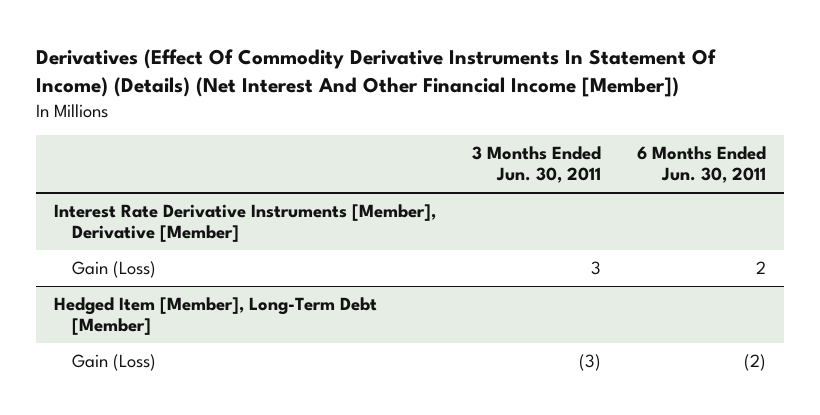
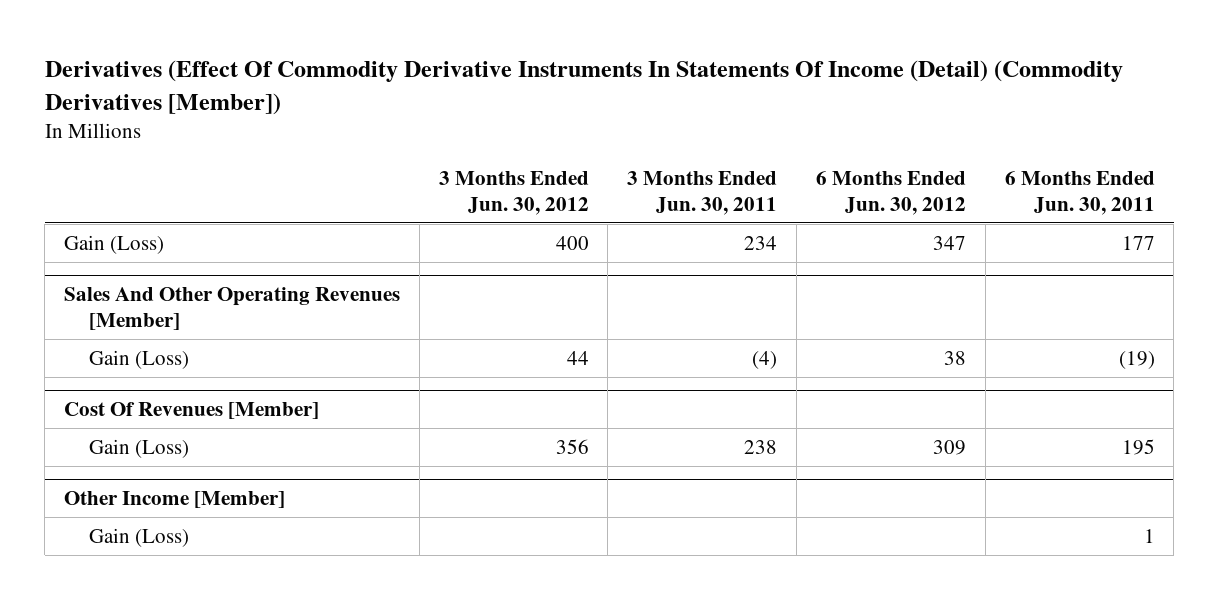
- Derivatives (Effect Of Commodity Derivative Instruments In Statement Of Income) (Details) (Net Interest And Other Financial Income [Member])
+ Derivatives (Effect Of Commodity Derivative Instruments In Statements Of Income (Detail) (Commodity Derivatives [Member])
- | 3 Months Ended Jun. 30, 2011 | 6 Months Ended Jun. 30, 2011
+ | 3 Months Ended Jun. 30, 2012 | 3 Months Ended Jun. 30, 2011 | 6 Months Ended Jun. 30, 2012 | 6 Months Ended Jun. 30, 2011
- Interest Rate Derivative Instruments [Member], Derivative [Member]
- Gain (Loss) | 3 | 2
- Hedged Item [Member], Long-Term Debt [Member]
- Gain (Loss) | (3) | (2)
+ Gain (Loss) | 400 | 234 | 347 | 177
+ Sales And Other Operating Revenues [Member]
+ Gain (Loss) | 44 | (4) | 38 | (19)
+ Cost Of Revenues [Member]
+ Gain (Loss) | 356 | 238 | 309 | 195
+ Other Income [Member]
+ Gain (Loss) | | | | 1

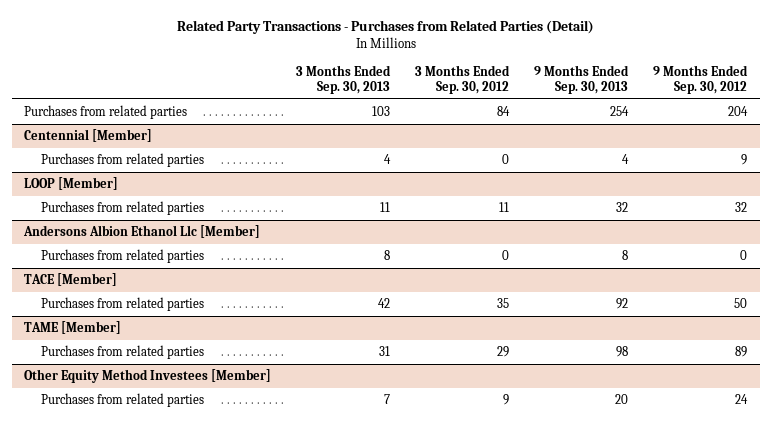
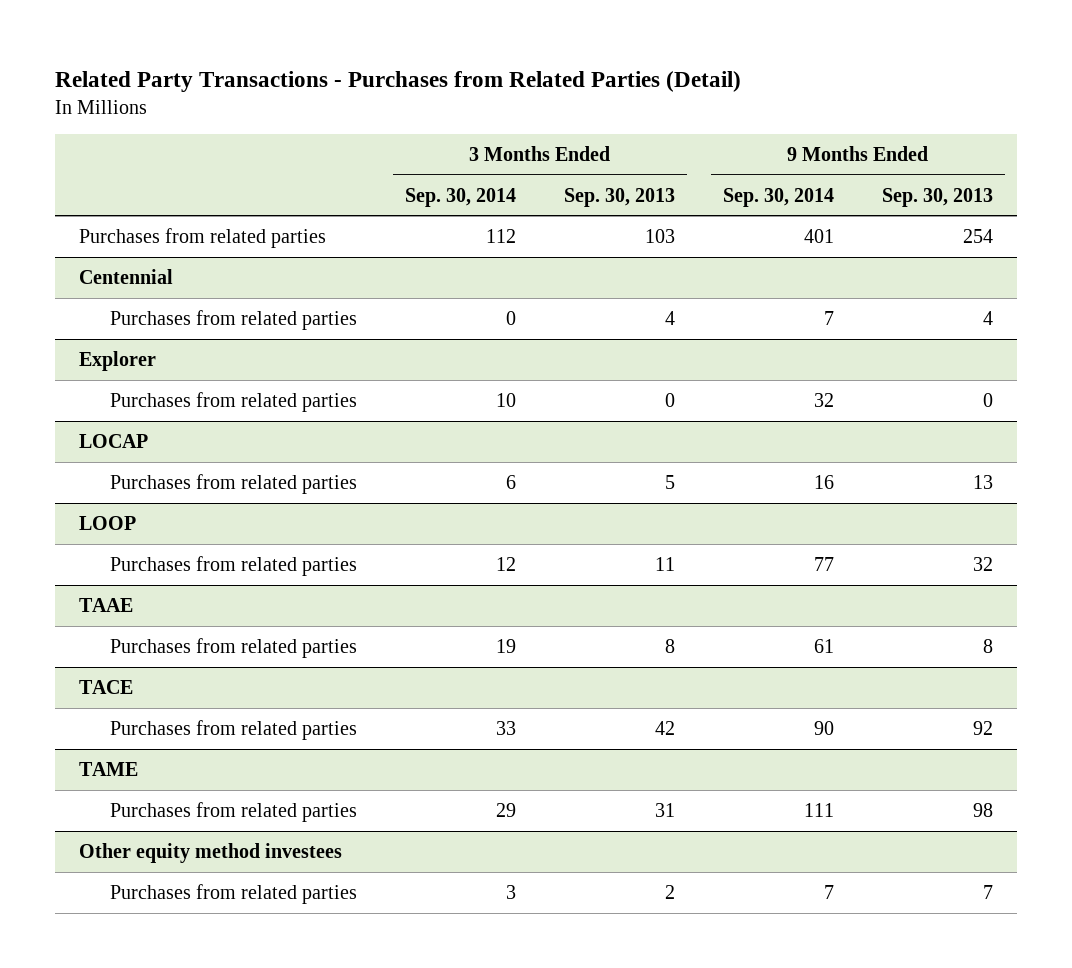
- | 3 Months Ended Sep. 30, 2013 | 3 Months Ended Sep. 30, 2012 | 9 Months Ended Sep. 30, 2013 | 9 Months Ended Sep. 30, 2012
+ | 3 Months Ended Sep. 30, 2014 | 3 Months Ended Sep. 30, 2013 | 9 Months Ended Sep. 30, 2014 | 9 Months Ended Sep. 30, 2013
- Centennial [Member]
+ Centennial
- LOOP [Member]
+ Explorer
+ Purchases from related parties | 10 | 0 | 32 | 0
+ LOCAP
+ Purchases from related parties | 6 | 5 | 16 | 13
+ LOOP
- Andersons Albion Ethanol Llc [Member]
+ TAAE
- TACE [Member]
+ TACE
- TAME [Member]
+ TAME
- Other Equity Method Investees [Member]
- Purchases from related parties | 7 | 9 | 20 | 24
+ Other equity method investees
+ Purchases from related parties | 3 | 2 | 7 | 7

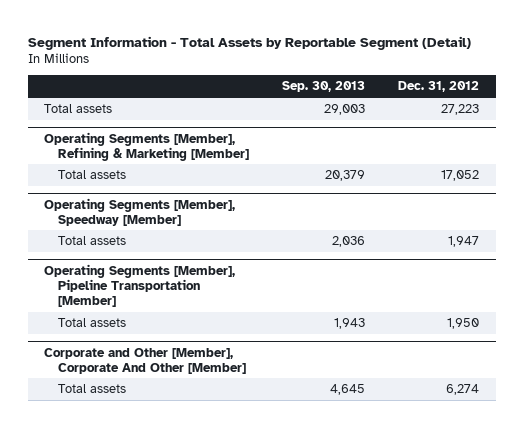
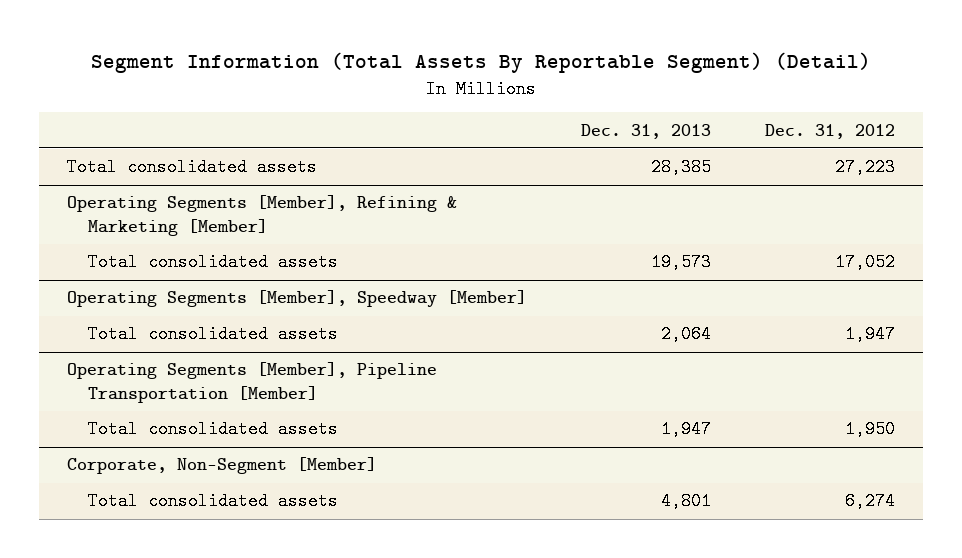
- Segment Information - Total Assets by Reportable Segment (Detail)
+ Segment Information (Total Assets By Reportable Segment) (Detail)
- | Sep. 30, 2013 | Dec. 31, 2012
+ | Dec. 31, 2013 | Dec. 31, 2012
- Total assets | 29,003 | 27,223
+ Total consolidated assets | 28,385 | 27,223
@ Operating Segments [Member], Refining & Marketing [Member]
- Total assets | 20,379 | 17,052
+ Total consolidated assets | 19,573 | 17,052
@ Operating Segments [Member], Speedway [Member]
- Total assets | 2,036 | 1,947
+ Total consolidated assets | 2,064 | 1,947
@ Operating Segments [Member], Pipeline Transportation [Member]
- Total assets | 1,943 | 1,950
- Corporate and Other [Member], Corporate And Other [Member]
- Total assets | 4,645 | 6,274
@ Operating Segments [Member], Pipeline Transportation [Member]
+ Total consolidated assets | 1,947 | 1,950
+ Corporate, Non-Segment [Member]
+ Total consolidated assets | 4,801 | 6,274

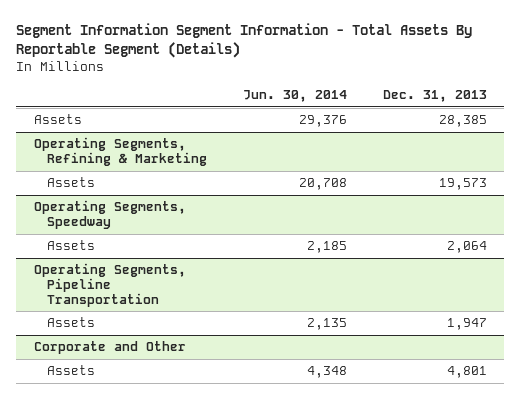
- Segment Information (Total Assets By Reportable Segment) (Detail)
+ Segment Information Segment Information - Total Assets By Reportable Segment (Details)
- | Dec. 31, 2013 | Dec. 31, 2012
+ | Jun. 30, 2014 | Dec. 31, 2013
- Total consolidated assets | 28,385 | 27,223
- Operating Segments [Member], Refining & Marketing [Member]
- Total consolidated assets | 19,573 | 17,052
- Operating Segments [Member], Speedway [Member]
- Total consolidated assets | 2,064 | 1,947
- Operating Segments [Member], Pipeline Transportation [Member]
- Total consolidated assets | 1,947 | 1,950
- Corporate, Non-Segment [Member]
- Total consolidated assets | 4,801 | 6,274
+ Assets | 29,376 | 28,385
+ Operating Segments, Refining & Marketing
+ Assets | 20,708 | 19,573
+ Operating Segments, Speedway
+ Assets | 2,185 | 2,064
+ Operating Segments, Pipeline Transportation
+ Assets | 2,135 | 1,947
+ Corporate and Other
+ Assets | 4,348 | 4,801

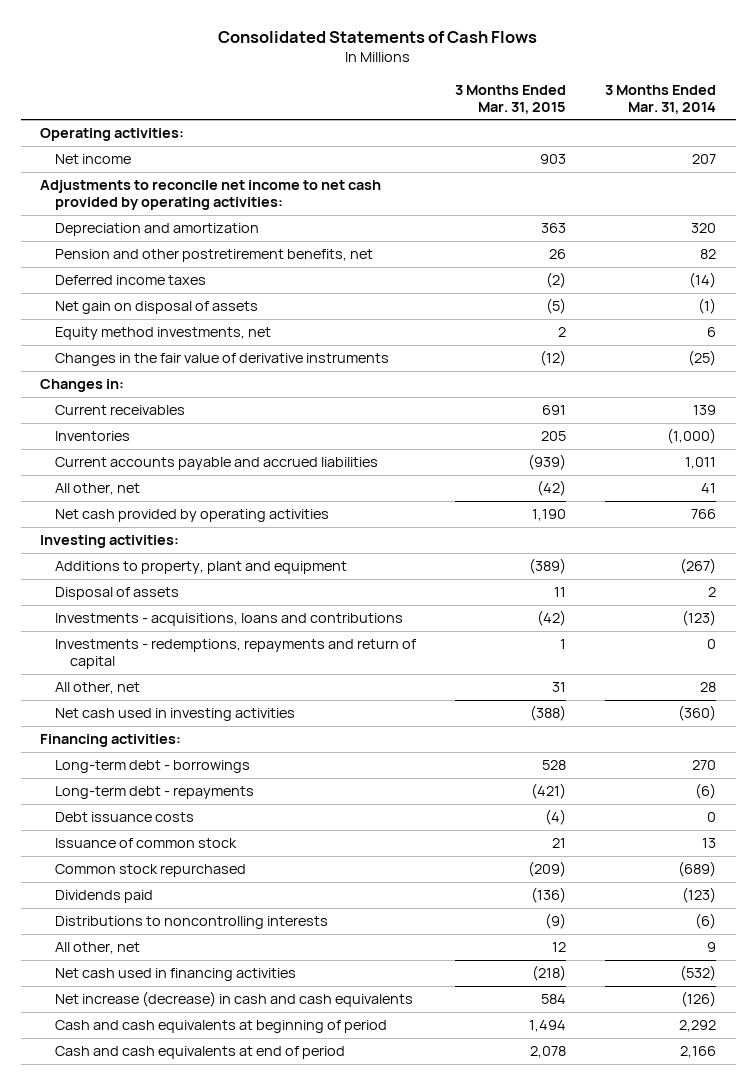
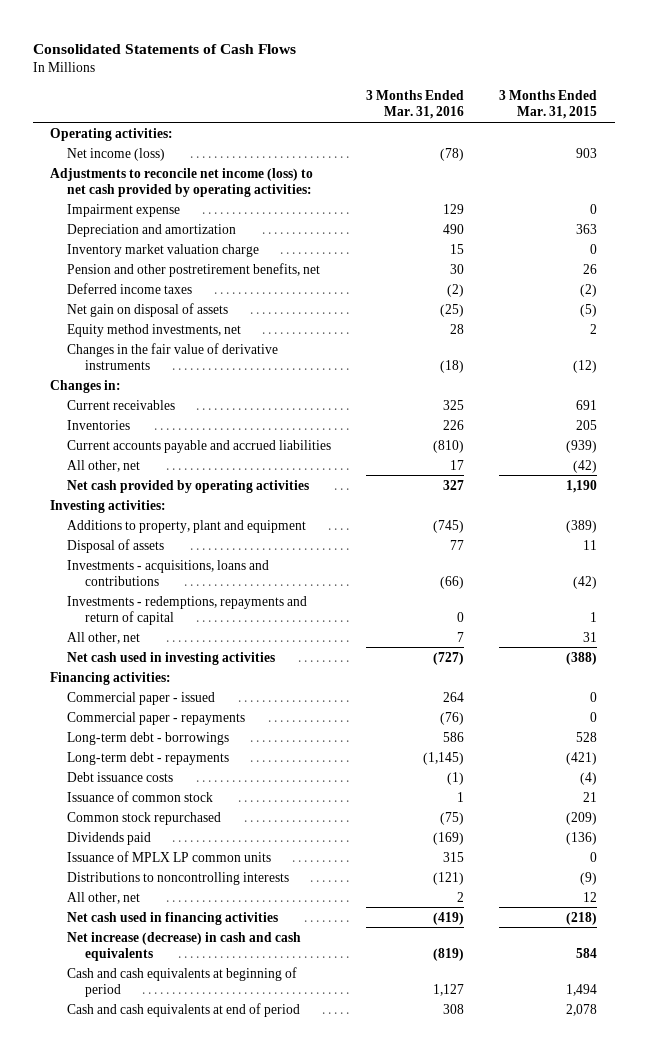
- | 3 Months Ended Mar. 31, 2015 | 3 Months Ended Mar. 31, 2014
+ | 3 Months Ended Mar. 31, 2016 | 3 Months Ended Mar. 31, 2015
- Net income | 903 | 207
- Adjustments to reconcile net income to net cash provided by operating activities:
+ Net income (loss) | (78) | 903
+ Adjustments to reconcile net income (loss) to net cash provided by operating activities:
+ Impairment expense | 129 | 0
+ Inventory market valuation charge | 15 | 0
+ Commercial paper - issued | 264 | 0
+ Commercial paper - repayments | (76) | 0
+ Issuance of MPLX LP common units | 315 | 0

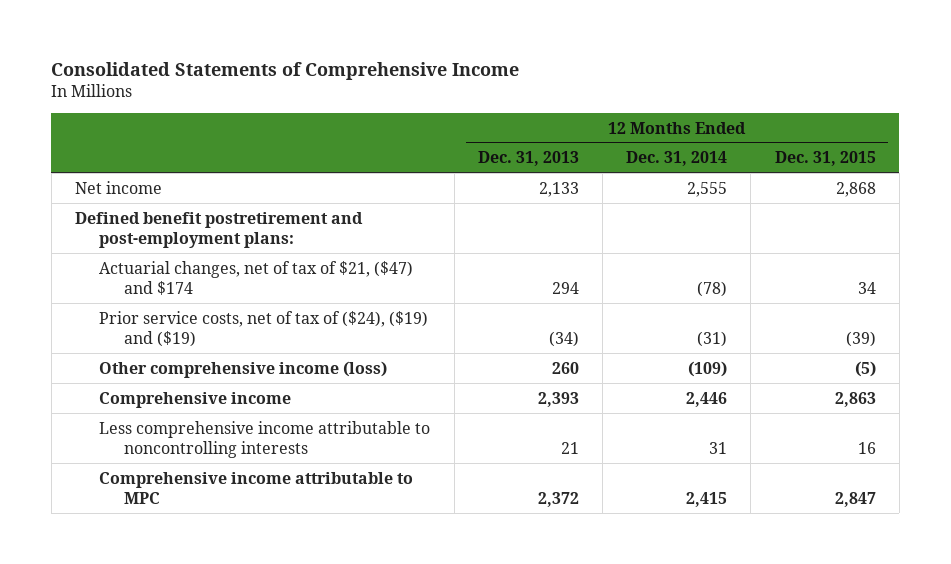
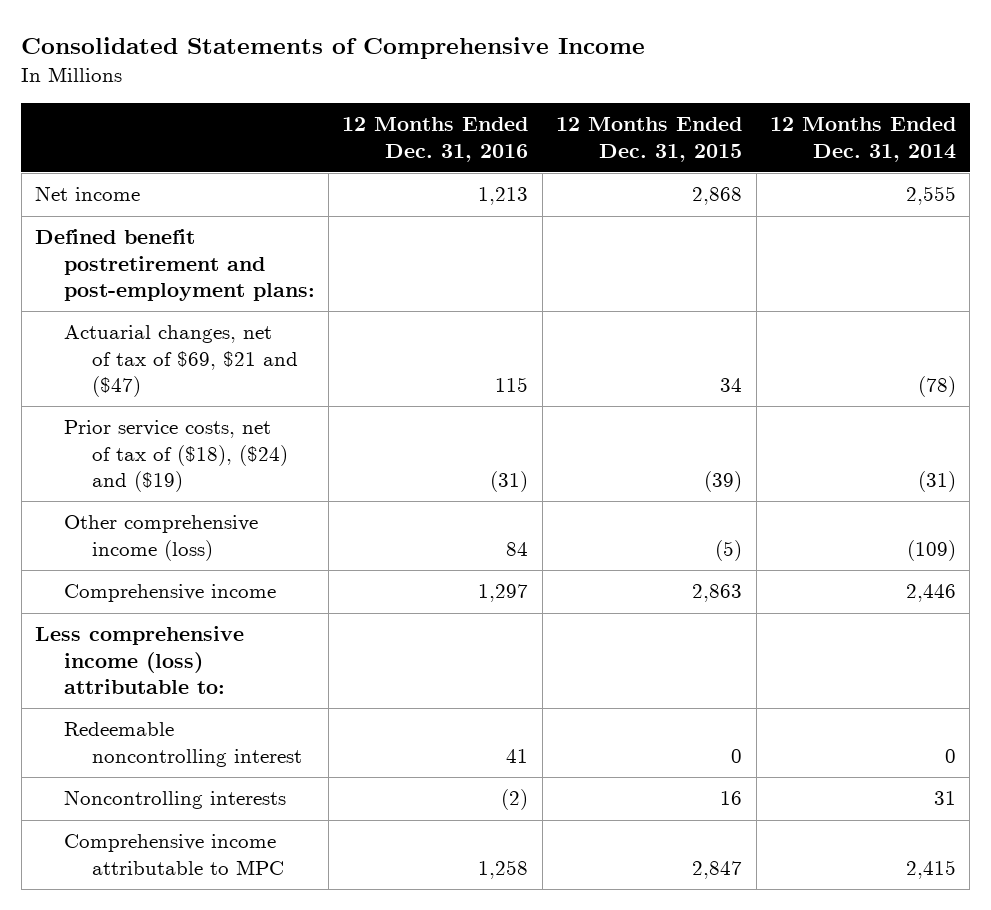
- | 12 Months Ended Dec. 31, 2013 | 12 Months Ended Dec. 31, 2014 | 12 Months Ended Dec. 31, 2015
+ | 12 Months Ended Dec. 31, 2016 | 12 Months Ended Dec. 31, 2015 | 12 Months Ended Dec. 31, 2014
- Actuarial changes, net of tax of $21, ($47) and $174 | 294 | (78) | 34
- Prior service costs, net of tax of ($24), ($19) and ($19) | (34) | (31) | (39)
+ Actuarial changes, net of tax of $69, $21 and ($47) | 115 | 34 | (78)
+ Prior service costs, net of tax of ($18), ($24) and ($19) | (31) | (39) | (31)
- Less comprehensive income attributable to noncontrolling interests | 21 | 31 | 16
+ Less comprehensive income (loss) attributable to:
+ Redeemable noncontrolling interest | 41 | 0 | 0
+ Noncontrolling interests | (2) | 16 | 31

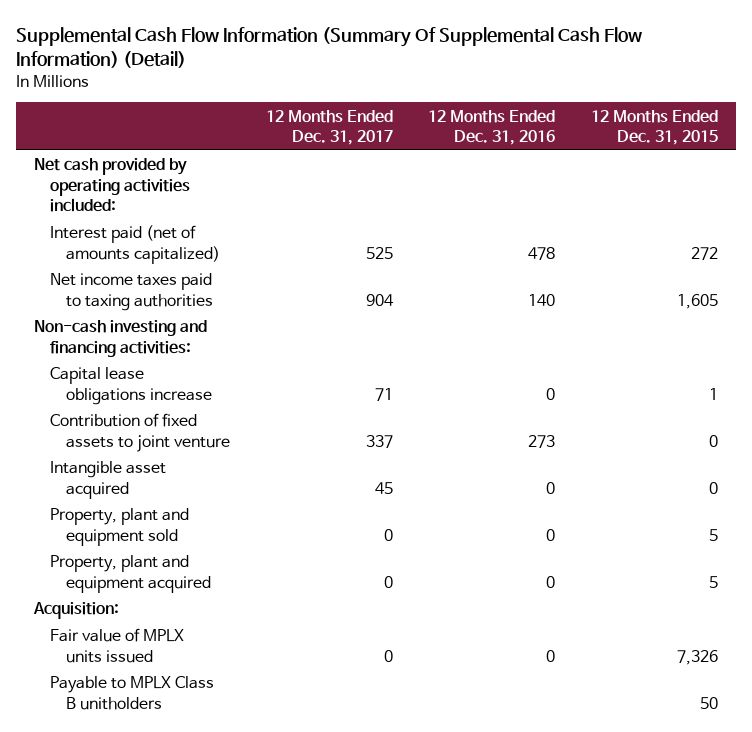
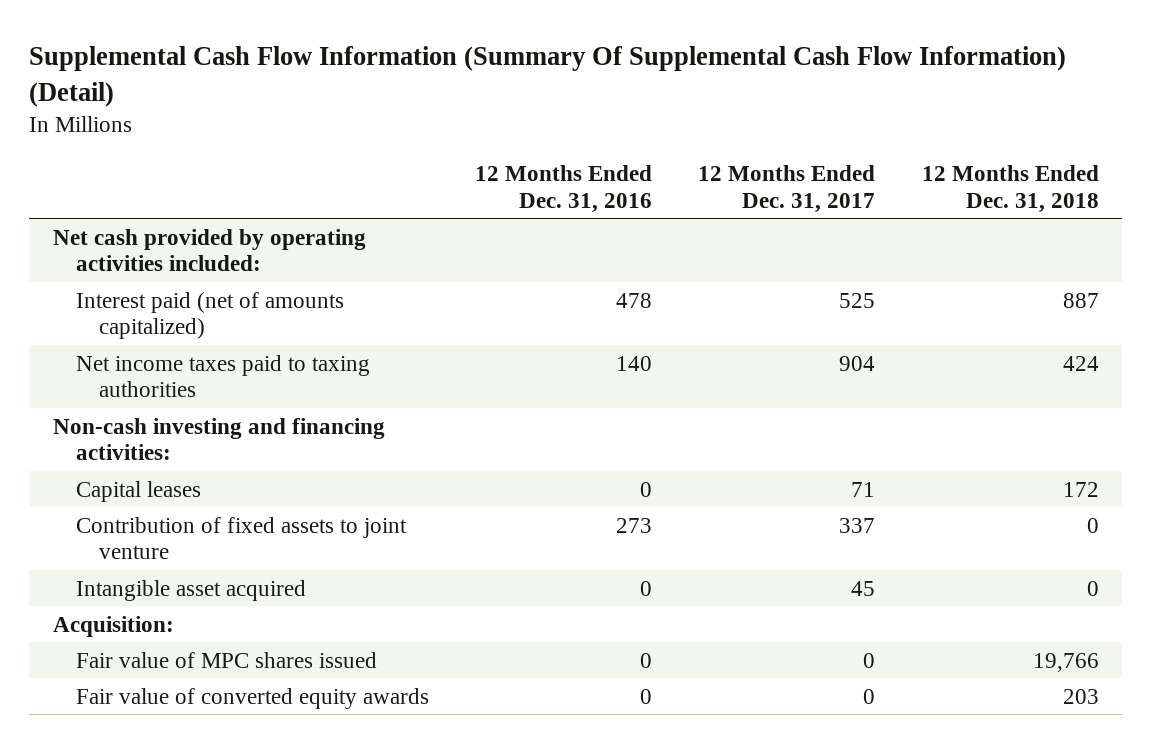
- | 12 Months Ended Dec. 31, 2017 | 12 Months Ended Dec. 31, 2016 | 12 Months Ended Dec. 31, 2015
+ | 12 Months Ended Dec. 31, 2016 | 12 Months Ended Dec. 31, 2017 | 12 Months Ended Dec. 31, 2018
- Capital lease obligations increase | 71 | 0 | 1
+ Capital leases | 0 | 71 | 172
- Property, plant and equipment sold | 0 | 0 | 5
- Property, plant and equipment acquired | 0 | 0 | 5
- Fair value of MPLX units issued | 0 | 0 | 7,326
- Payable to MPLX Class B unitholders | | | 50
+ Fair value of MPC shares issued | 0 | 0 | 19,766
+ Fair value of converted equity awards | 0 | 0 | 203

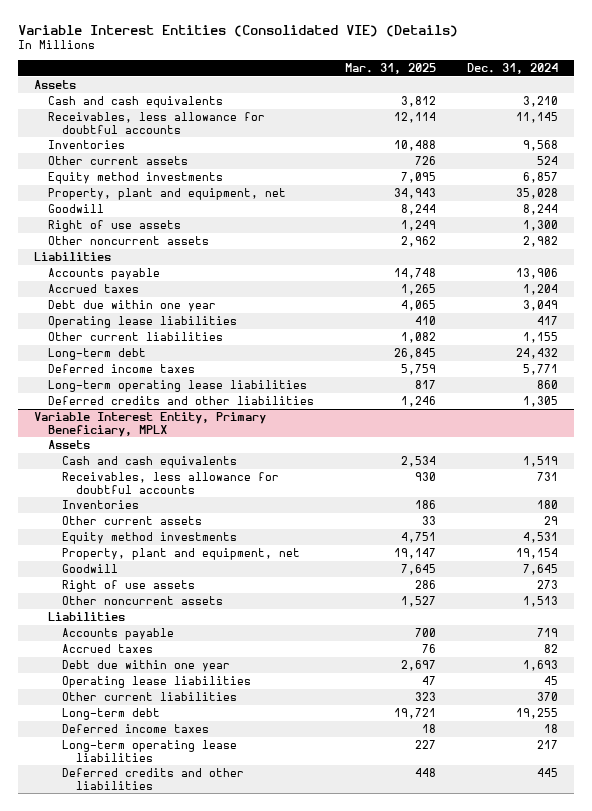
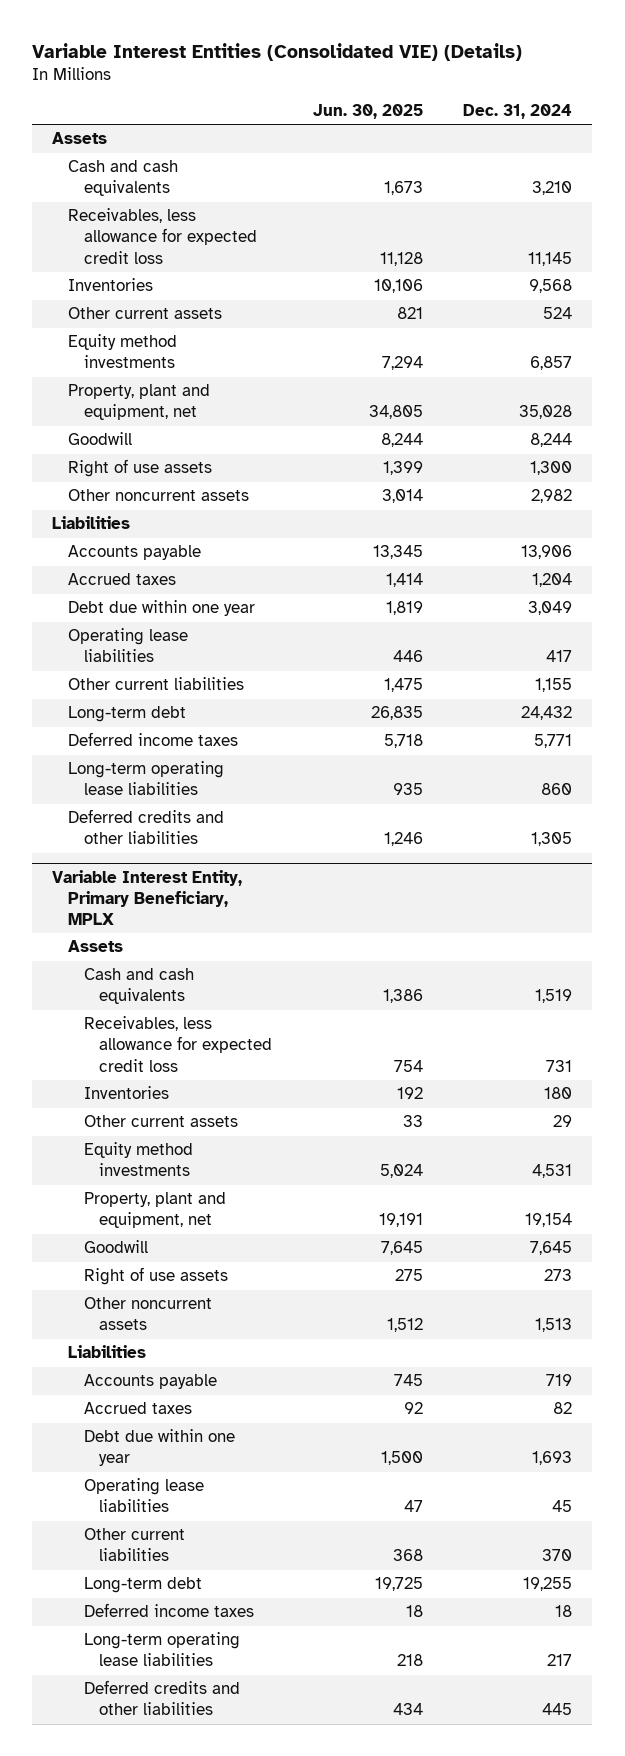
- | Mar. 31, 2025 | Dec. 31, 2024
+ | Jun. 30, 2025 | Dec. 31, 2024
- Receivables, less allowance for doubtful accounts | 12,114 | 11,145
+ Receivables, less allowance for expected credit loss | 11,128 | 11,145
@ Variable Interest Entity, Primary Beneficiary, MPLX
- Receivables, less allowance for doubtful accounts | 930 | 731
+ Receivables, less allowance for expected credit loss | 754 | 731

